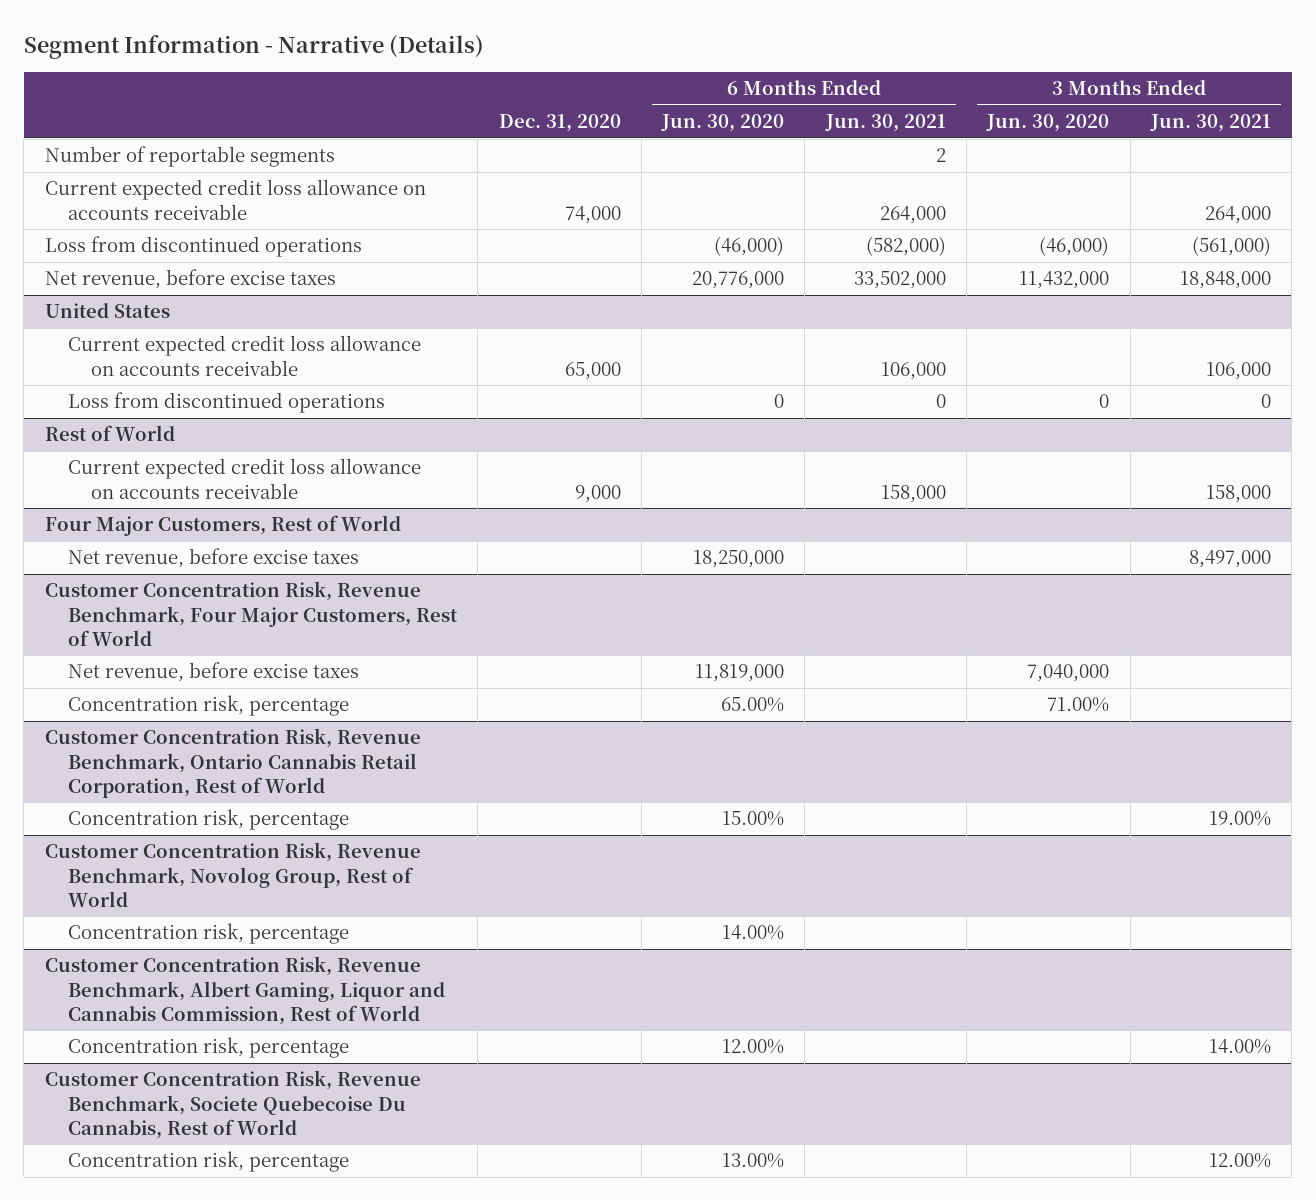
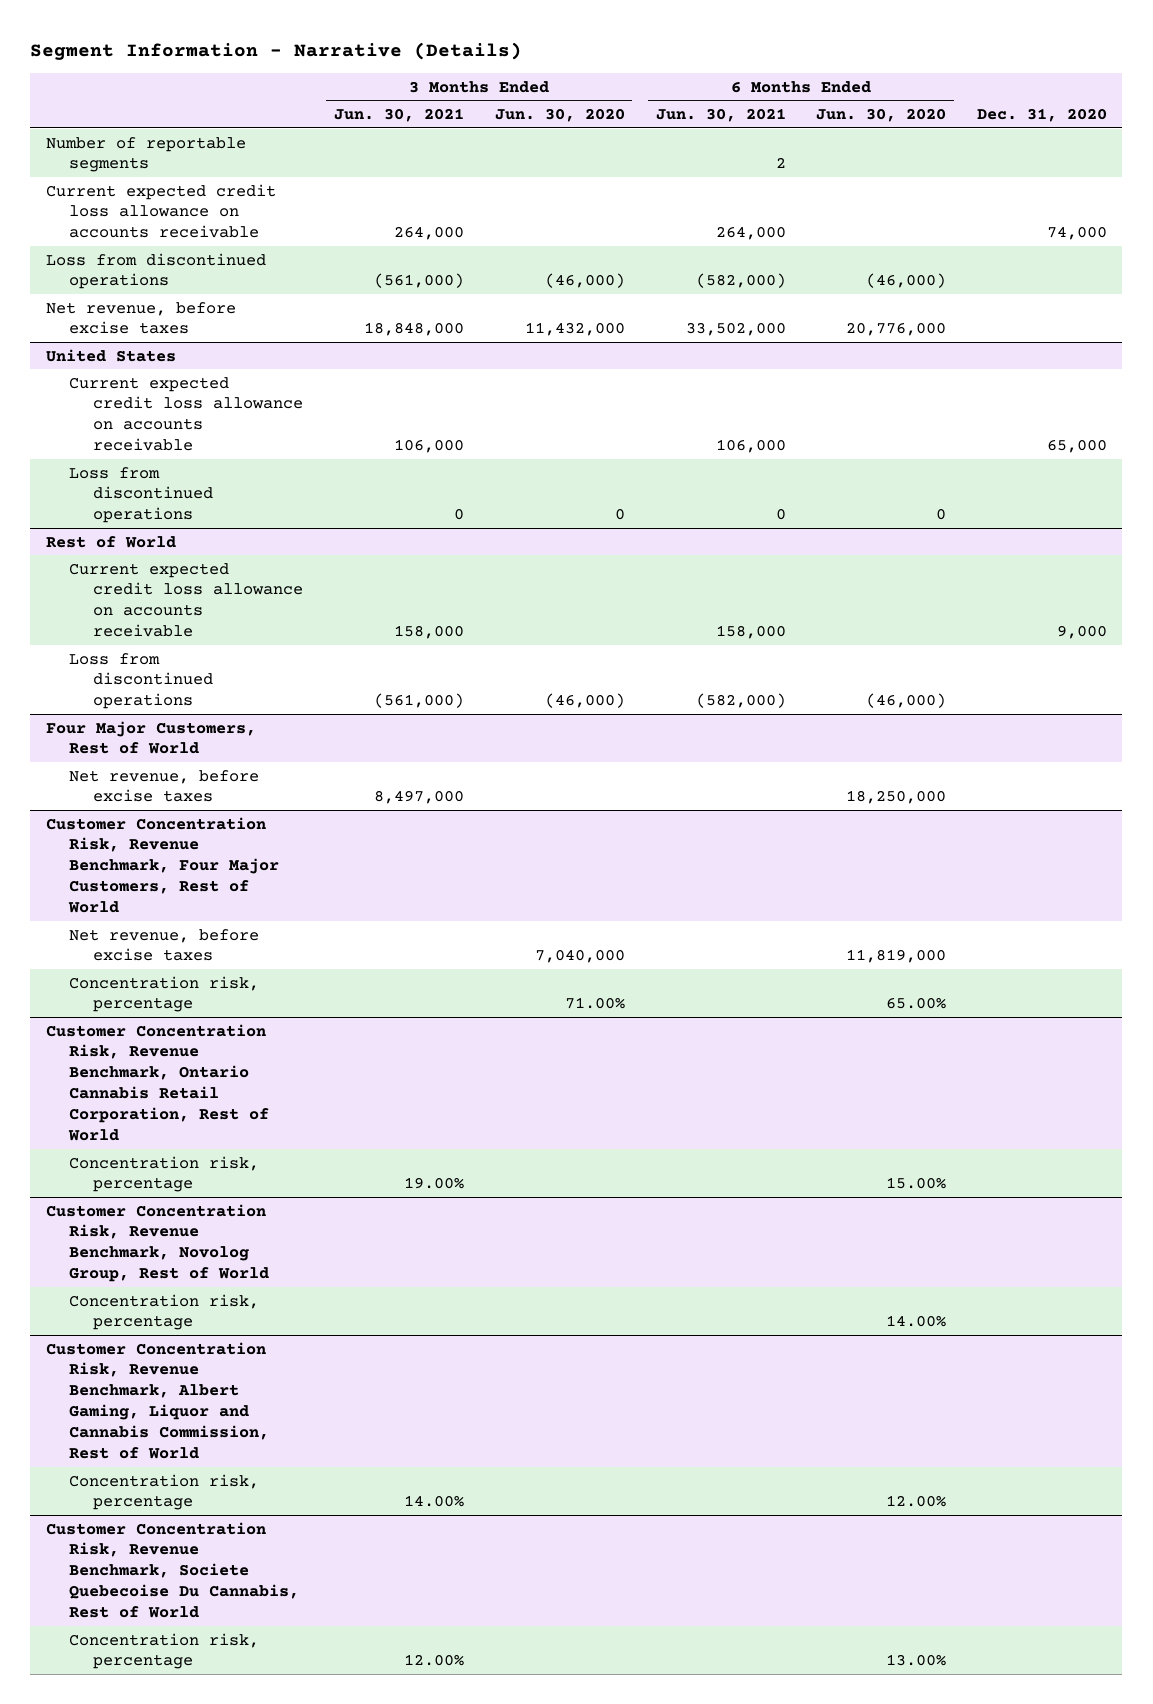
- | Dec. 31, 2020 | 6 Months Ended Jun. 30, 2020 | 6 Months Ended Jun. 30, 2021 | 3 Months Ended Jun. 30, 2020 | 3 Months Ended Jun. 30, 2021
+ | 3 Months Ended Jun. 30, 2021 | 3 Months Ended Jun. 30, 2020 | 6 Months Ended Jun. 30, 2021 | 6 Months Ended Jun. 30, 2020 | Dec. 31, 2020
@ Rest of World
+ Loss from discontinued operations | (561,000) | (46,000) | (582,000) | (46,000) |

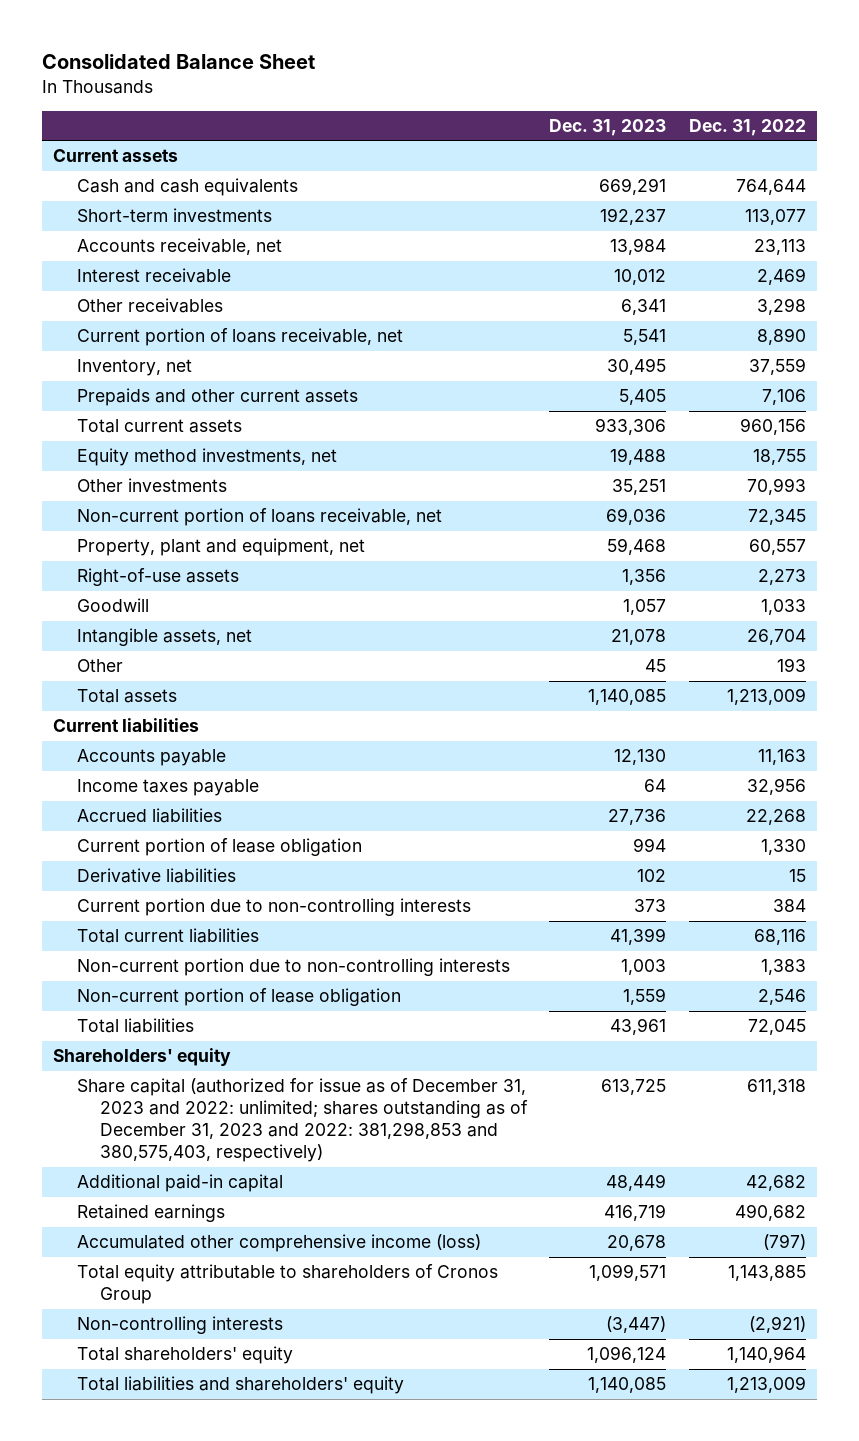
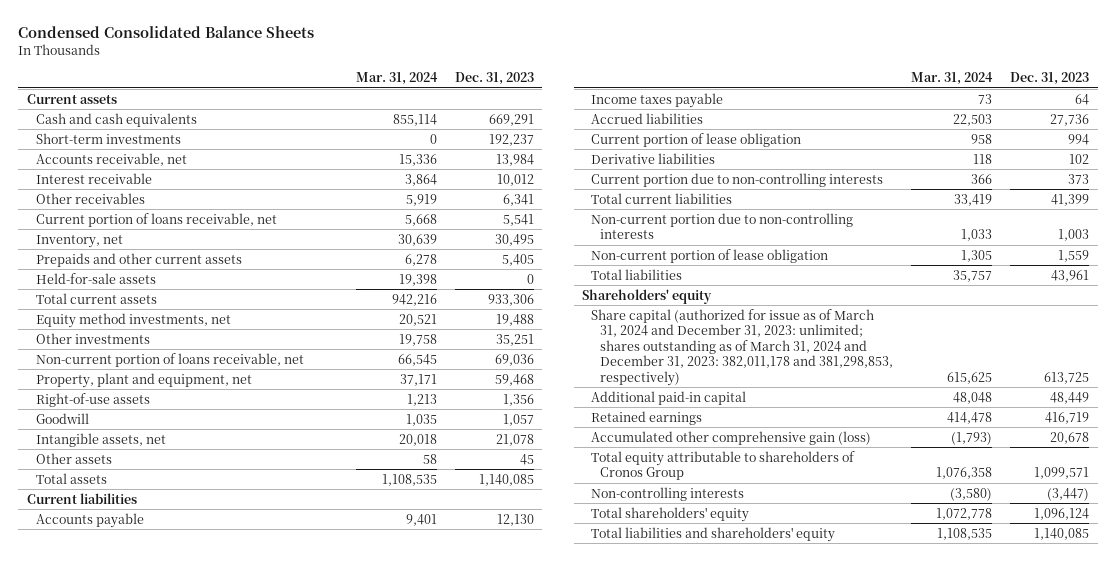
- Consolidated Balance Sheet
+ Condensed Consolidated Balance Sheets
- | Dec. 31, 2023 | Dec. 31, 2022
+ | Mar. 31, 2024 | Dec. 31, 2023
+ Held-for-sale assets | 19,398 | 0
- Other | 45 | 193
+ Other assets | 58 | 45
- Share capital (authorized for issue as of December 31, 2023 and 2022: unlimited; shares outstanding as of December 31, 2023 and 2022: 381,298,853 and 380,575,403, respectively) | 613,725 | 611,318
+ Share capital (authorized for issue as of March 31, 2024 and December 31, 2023: unlimited; shares outstanding as of March 31, 2024 and December 31, 2023: 382,011,178 and 381,298,853, respectively) | 615,625 | 613,725
- Accumulated other comprehensive income (loss) | 20,678 | (797)
+ Accumulated other comprehensive gain (loss) | (1,793) | 20,678

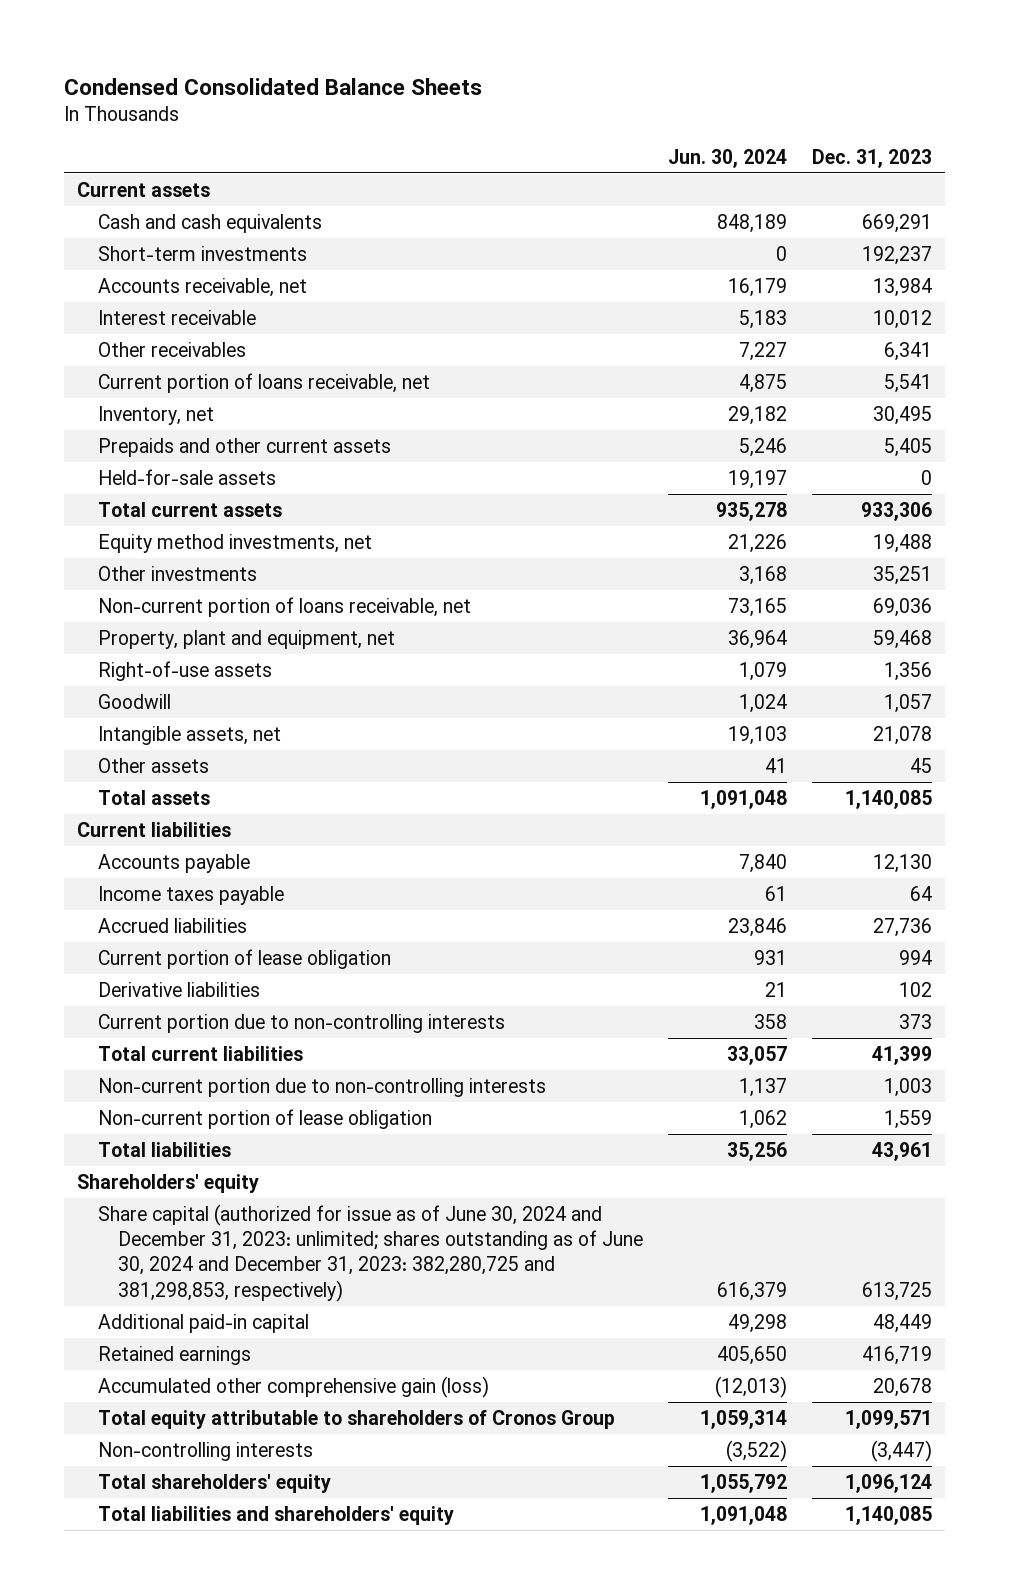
- | Mar. 31, 2024 | Dec. 31, 2023
+ | Jun. 30, 2024 | Dec. 31, 2023
- Share capital (authorized for issue as of March 31, 2024 and December 31, 2023: unlimited; shares outstanding as of March 31, 2024 and December 31, 2023: 382,011,178 and 381,298,853, respectively) | 615,625 | 613,725
+ Share capital (authorized for issue as of June 30, 2024 and December 31, 2023: unlimited; shares outstanding as of June 30, 2024 and December 31, 2023: 382,280,725 and 381,298,853, respectively) | 616,379 | 613,725

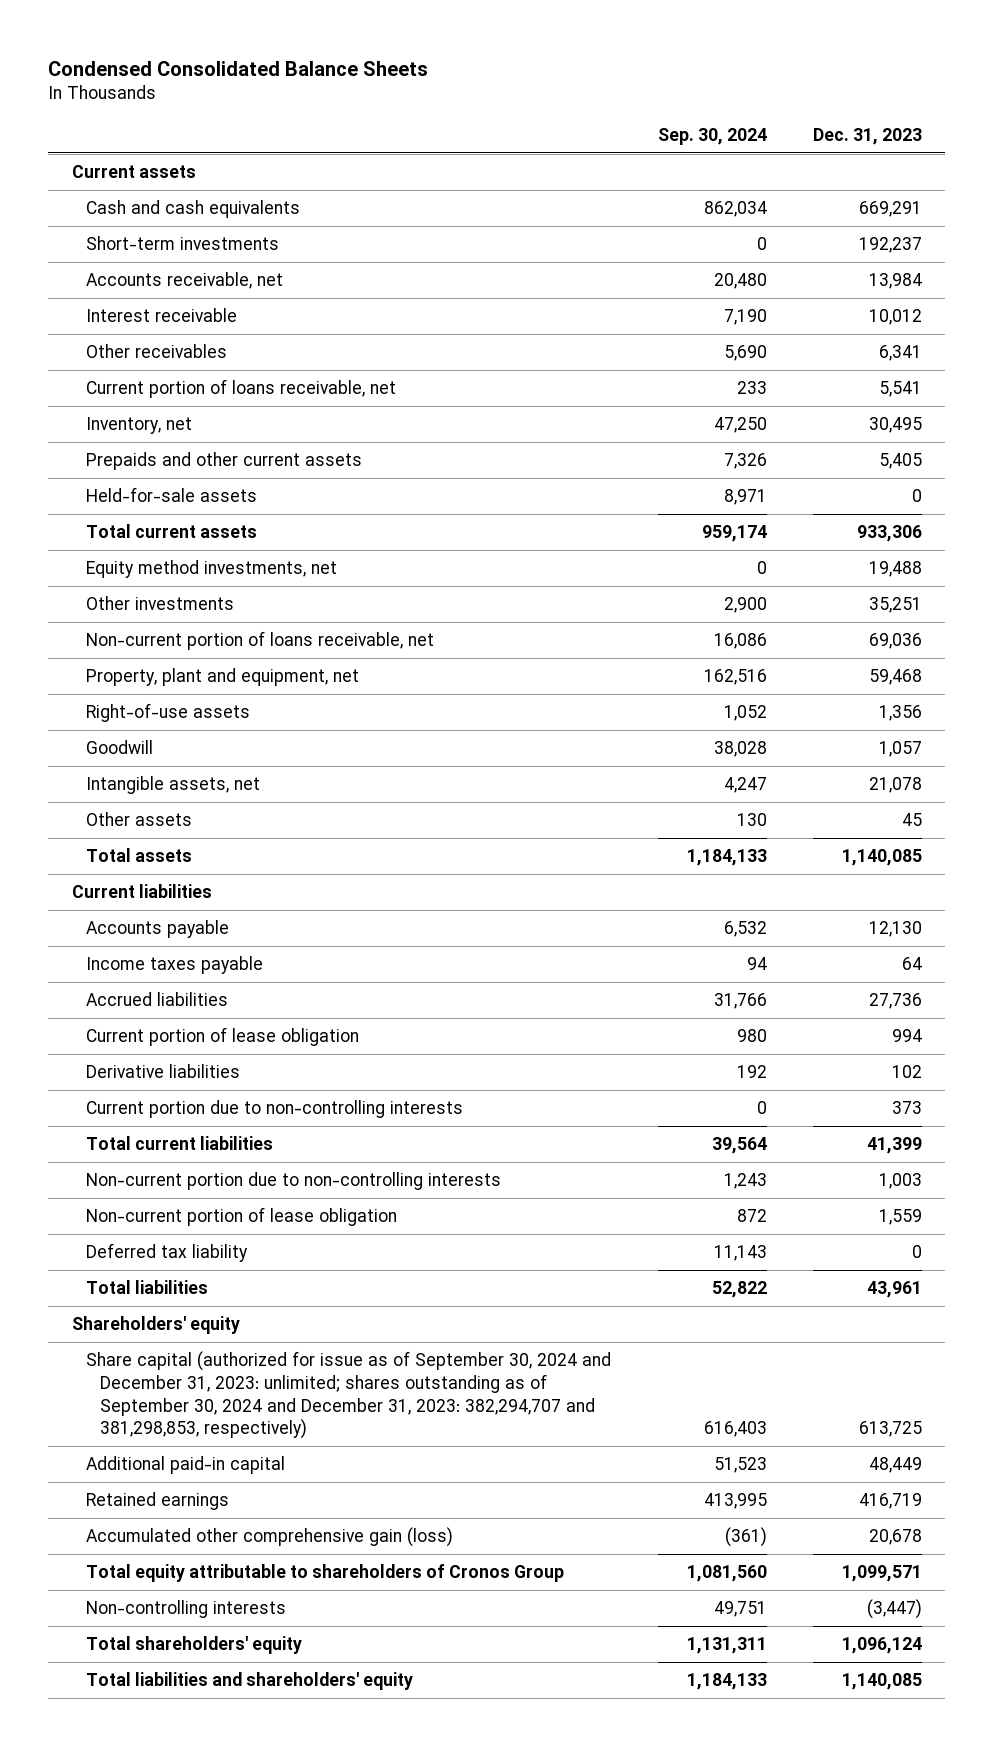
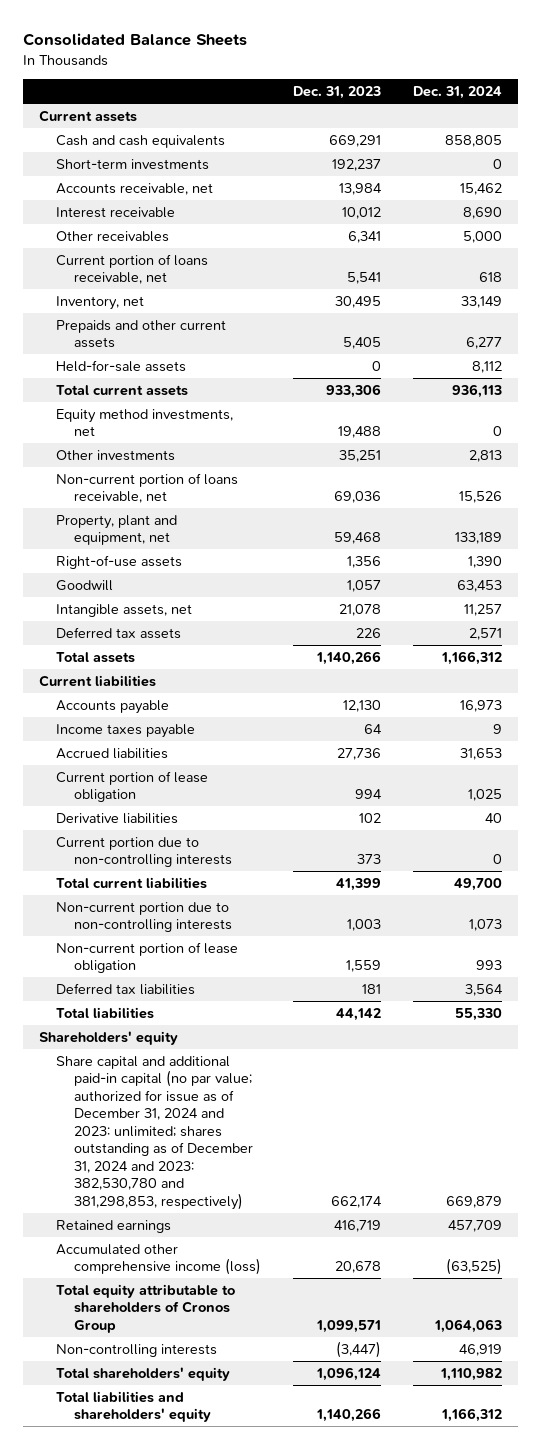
- Condensed Consolidated Balance Sheets
+ Consolidated Balance Sheets
- | Sep. 30, 2024 | Dec. 31, 2023
+ | Dec. 31, 2023 | Dec. 31, 2024
- Other assets | 130 | 45
- Total assets | 1,184,133 | 1,140,085
+ Deferred tax assets | 226 | 2,571
+ Total assets | 1,140,266 | 1,166,312
- Deferred tax liability | 11,143 | 0
- Total liabilities | 52,822 | 43,961
+ Deferred tax liabilities | 181 | 3,564
+ Total liabilities | 44,142 | 55,330
- Share capital (authorized for issue as of September 30, 2024 and December 31, 2023: unlimited; shares outstanding as of September 30, 2024 and December 31, 2023: 382,294,707 and 381,298,853, respectively) | 616,403 | 613,725
- Additional paid-in capital | 51,523 | 48,449
+ Share capital and additional paid-in capital (no par value; authorized for issue as of December 31, 2024 and 2023: unlimited; shares outstanding as of December 31, 2024 and 2023: 382,530,780 and 381,298,853, respectively) | 662,174 | 669,879
- Accumulated other comprehensive gain (loss) | (361) | 20,678
+ Accumulated other comprehensive income (loss) | 20,678 | (63,525)
- Total liabilities and shareholders' equity | 1,184,133 | 1,140,085
+ Total liabilities and shareholders' equity | 1,140,266 | 1,166,312

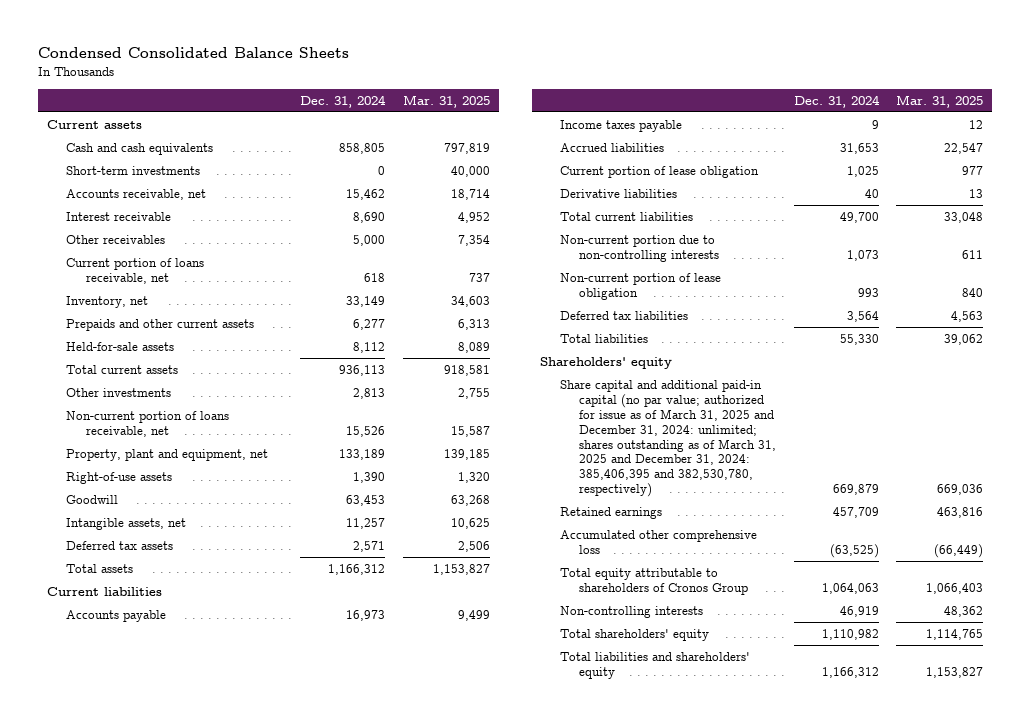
- Consolidated Balance Sheets
+ Condensed Consolidated Balance Sheets
- | Dec. 31, 2023 | Dec. 31, 2024
+ | Dec. 31, 2024 | Mar. 31, 2025
- Equity method investments, net | 19,488 | 0
- Current portion due to non-controlling interests | 373 | 0
- Share capital and additional paid-in capital (no par value; authorized for issue as of December 31, 2024 and 2023: unlimited; shares outstanding as of December 31, 2024 and 2023: 382,530,780 and 381,298,853, respectively) | 662,174 | 669,879
+ Share capital and additional paid-in capital (no par value; authorized for issue as of March 31, 2025 and December 31, 2024: unlimited; shares outstanding as of March 31, 2025 and December 31, 2024: 385,406,395 and 382,530,780, respectively) | 669,879 | 669,036
- Accumulated other comprehensive income (loss) | 20,678 | (63,525)
+ Accumulated other comprehensive loss | (63,525) | (66,449)

